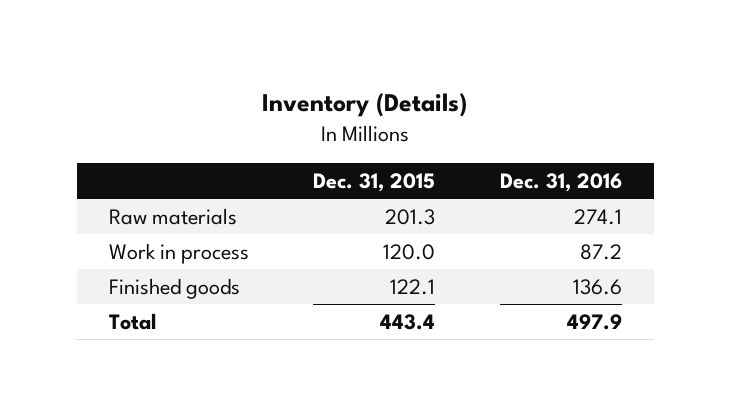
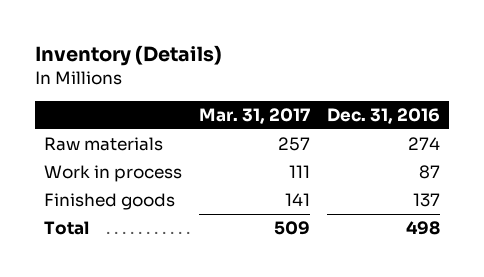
- | Dec. 31, 2015 | Dec. 31, 2016
+ | Mar. 31, 2017 | Dec. 31, 2016
- Raw materials | 201.3 | 274.1
- Work in process | 120.0 | 87.2
- Finished goods | 122.1 | 136.6
- Total | 443.4 | 497.9
+ Raw materials | 257 | 274
+ Work in process | 111 | 87
+ Finished goods | 141 | 137
+ Total | 509 | 498

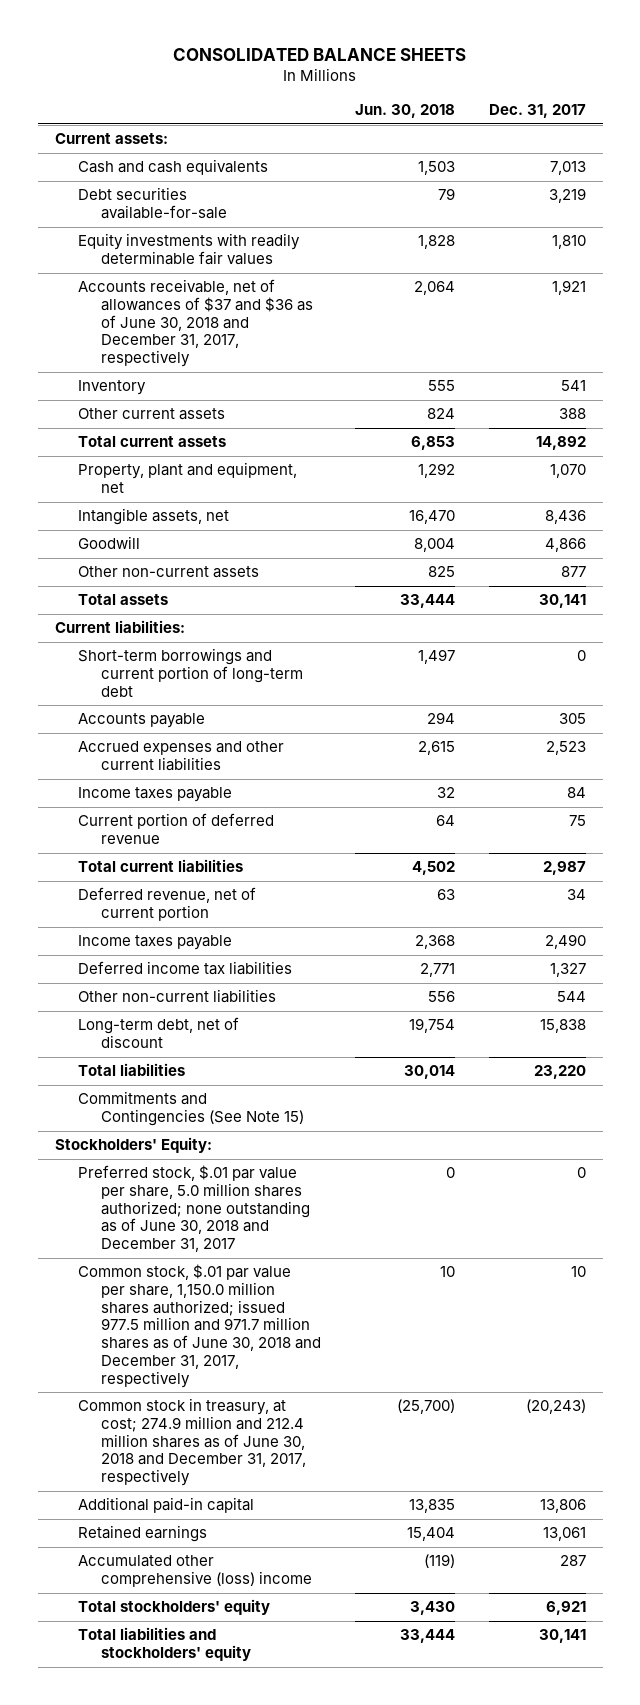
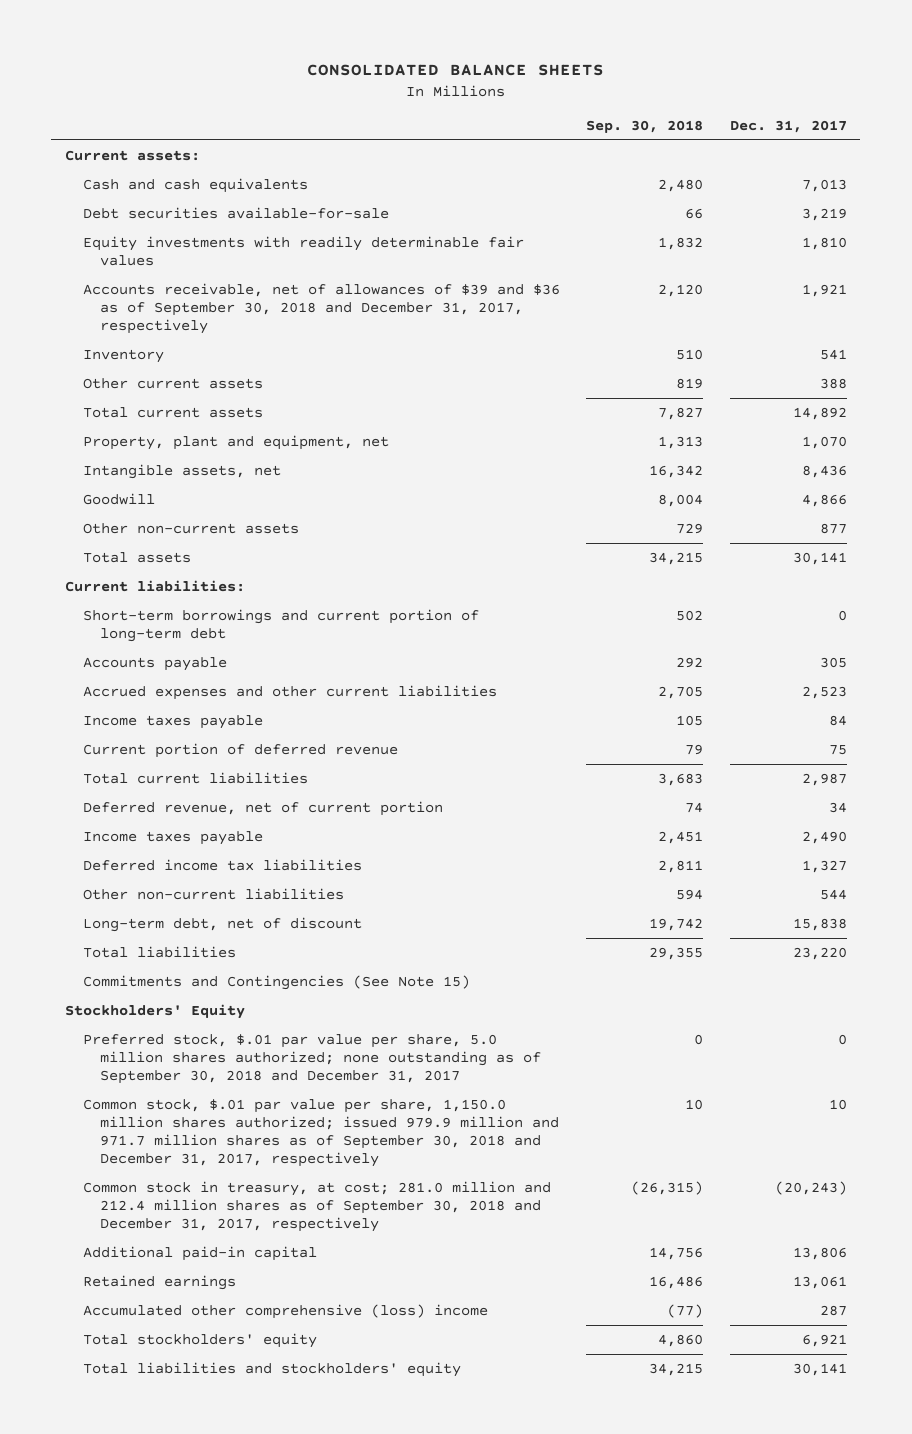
- | Jun. 30, 2018 | Dec. 31, 2017
+ | Sep. 30, 2018 | Dec. 31, 2017
- Accounts receivable, net of allowances of $37 and $36 as of June 30, 2018 and December 31, 2017, respectively | 2,064 | 1,921
+ Accounts receivable, net of allowances of $39 and $36 as of September 30, 2018 and December 31, 2017, respectively | 2,120 | 1,921
- Stockholders' Equity:
- Preferred stock, $.01 par value per share, 5.0 million shares authorized; none outstanding as of June 30, 2018 and December 31, 2017 | 0 | 0
- Common stock, $.01 par value per share, 1,150.0 million shares authorized; issued 977.5 million and 971.7 million shares as of June 30, 2018 and December 31, 2017, respectively | 10 | 10
- Common stock in treasury, at cost; 274.9 million and 212.4 million shares as of June 30, 2018 and December 31, 2017, respectively | (25,700) | (20,243)
+ Stockholders' Equity
+ Preferred stock, $.01 par value per share, 5.0 million shares authorized; none outstanding as of September 30, 2018 and December 31, 2017 | 0 | 0
+ Common stock, $.01 par value per share, 1,150.0 million shares authorized; issued 979.9 million and 971.7 million shares as of September 30, 2018 and December 31, 2017, respectively | 10 | 10
+ Common stock in treasury, at cost; 281.0 million and 212.4 million shares as of September 30, 2018 and December 31, 2017, respectively | (26,315) | (20,243)

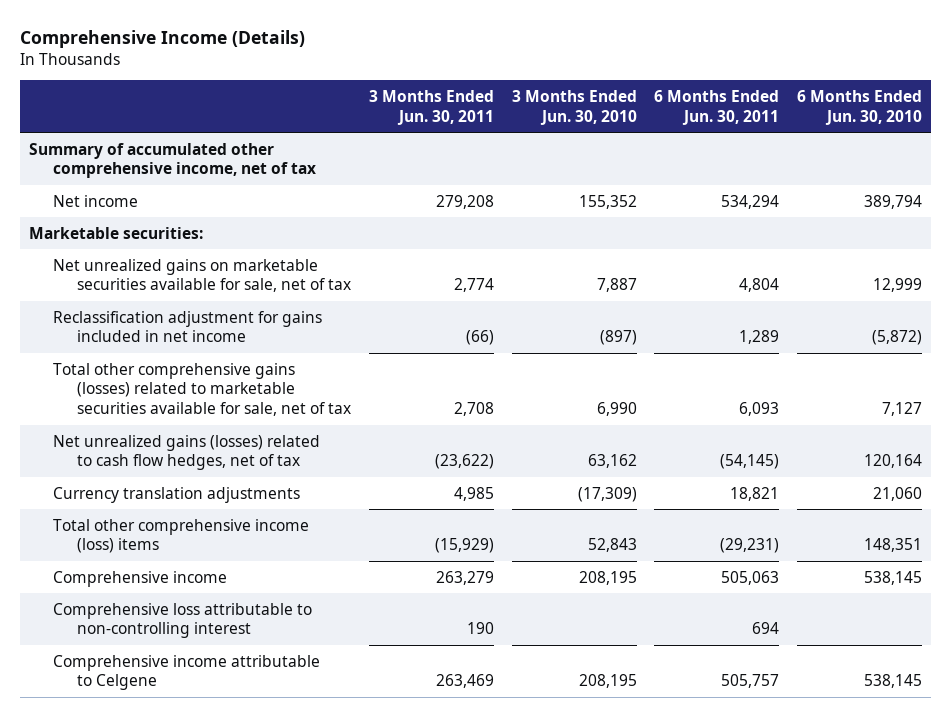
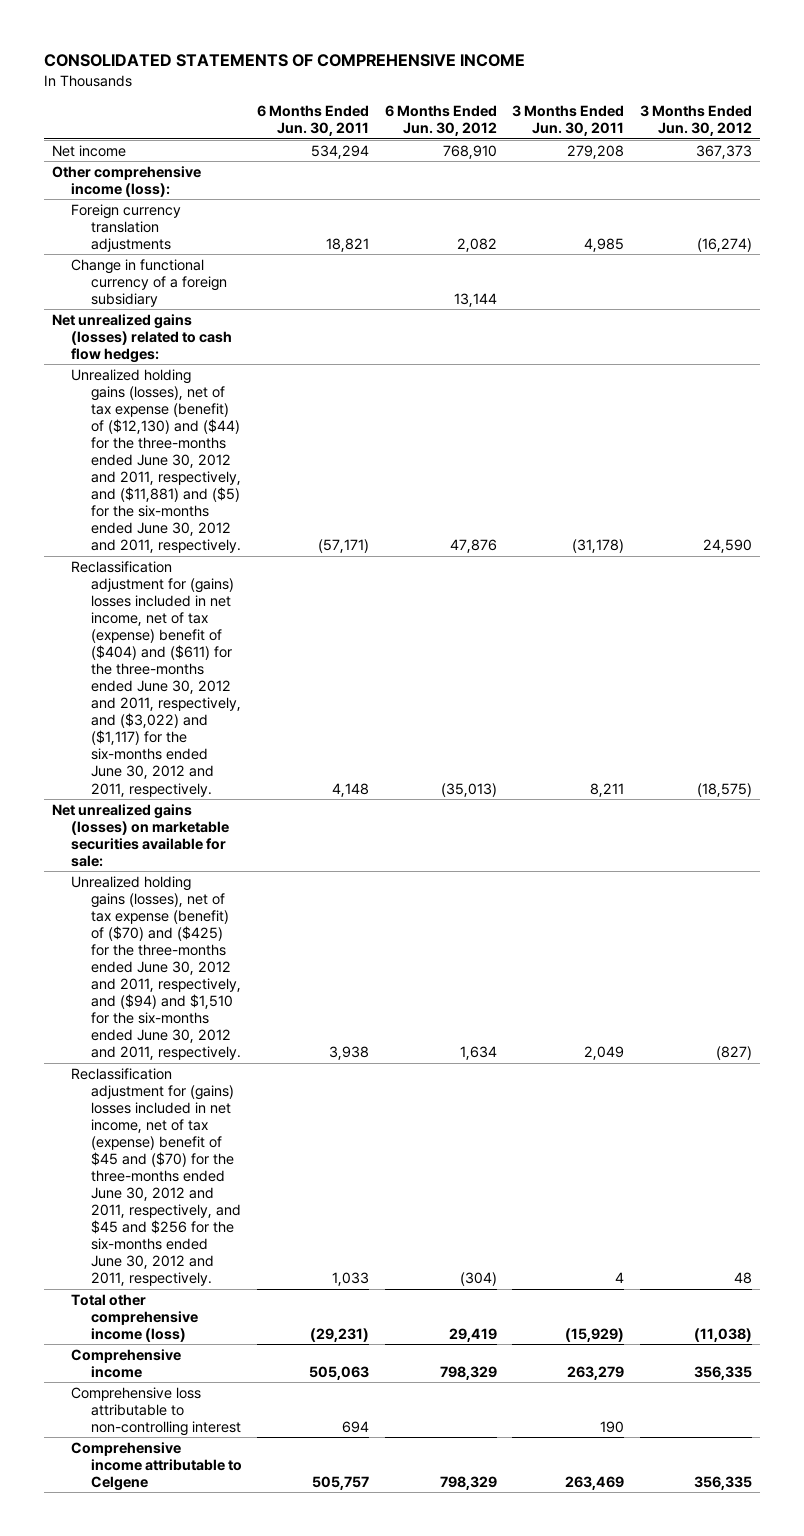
- Comprehensive Income (Details)
+ CONSOLIDATED STATEMENTS OF COMPREHENSIVE INCOME
- | 3 Months Ended Jun. 30, 2011 | 3 Months Ended Jun. 30, 2010 | 6 Months Ended Jun. 30, 2011 | 6 Months Ended Jun. 30, 2010
+ | 6 Months Ended Jun. 30, 2011 | 6 Months Ended Jun. 30, 2012 | 3 Months Ended Jun. 30, 2011 | 3 Months Ended Jun. 30, 2012
- Summary of accumulated other comprehensive income, net of tax
- Marketable securities:
- Net unrealized gains on marketable securities available for sale, net of tax | 2,774 | 7,887 | 4,804 | 12,999
- Reclassification adjustment for gains included in net income | (66) | (897) | 1,289 | (5,872)
- Total other comprehensive gains (losses) related to marketable securities available for sale, net of tax | 2,708 | 6,990 | 6,093 | 7,127
- Net unrealized gains (losses) related to cash flow hedges, net of tax | (23,622) | 63,162 | (54,145) | 120,164
- Currency translation adjustments | 4,985 | (17,309) | 18,821 | 21,060
- Total other comprehensive income (loss) items | (15,929) | 52,843 | (29,231) | 148,351
+ Other comprehensive income (loss):
+ Foreign currency translation adjustments | 18,821 | 2,082 | 4,985 | (16,274)
+ Change in functional currency of a foreign subsidiary | | 13,144 | |
+ Net unrealized gains (losses) related to cash flow hedges:
+ Unrealized holding gains (losses), net of tax expense (benefit) of ($12,130) and ($44) for the three-months ended June 30, 2012 and 2011, respectively, and ($11,881) and ($5) for the six-months ended June 30, 2012 and 2011, respectively. | (57,171) | 47,876 | (31,178) | 24,590
+ Reclassification adjustment for (gains) losses included in net income, net of tax (expense) benefit of ($404) and ($611) for the three-months ended June 30, 2012 and 2011, respectively, and ($3,022) and ($1,117) for the six-months ended June 30, 2012 and 2011, respectively. | 4,148 | (35,013) | 8,211 | (18,575)
+ Net unrealized gains (losses) on marketable securities available for sale:
+ Unrealized holding gains (losses), net of tax expense (benefit) of ($70) and ($425) for the three-months ended June 30, 2012 and 2011, respectively, and ($94) and $1,510 for the six-months ended June 30, 2012 and 2011, respectively. | 3,938 | 1,634 | 2,049 | (827)
+ Reclassification adjustment for (gains) losses included in net income, net of tax (expense) benefit of $45 and ($70) for the three-months ended June 30, 2012 and 2011, respectively, and $45 and $256 for the six-months ended June 30, 2012 and 2011, respectively. | 1,033 | (304) | 4 | 48
+ Total other comprehensive income (loss) | (29,231) | 29,419 | (15,929) | (11,038)

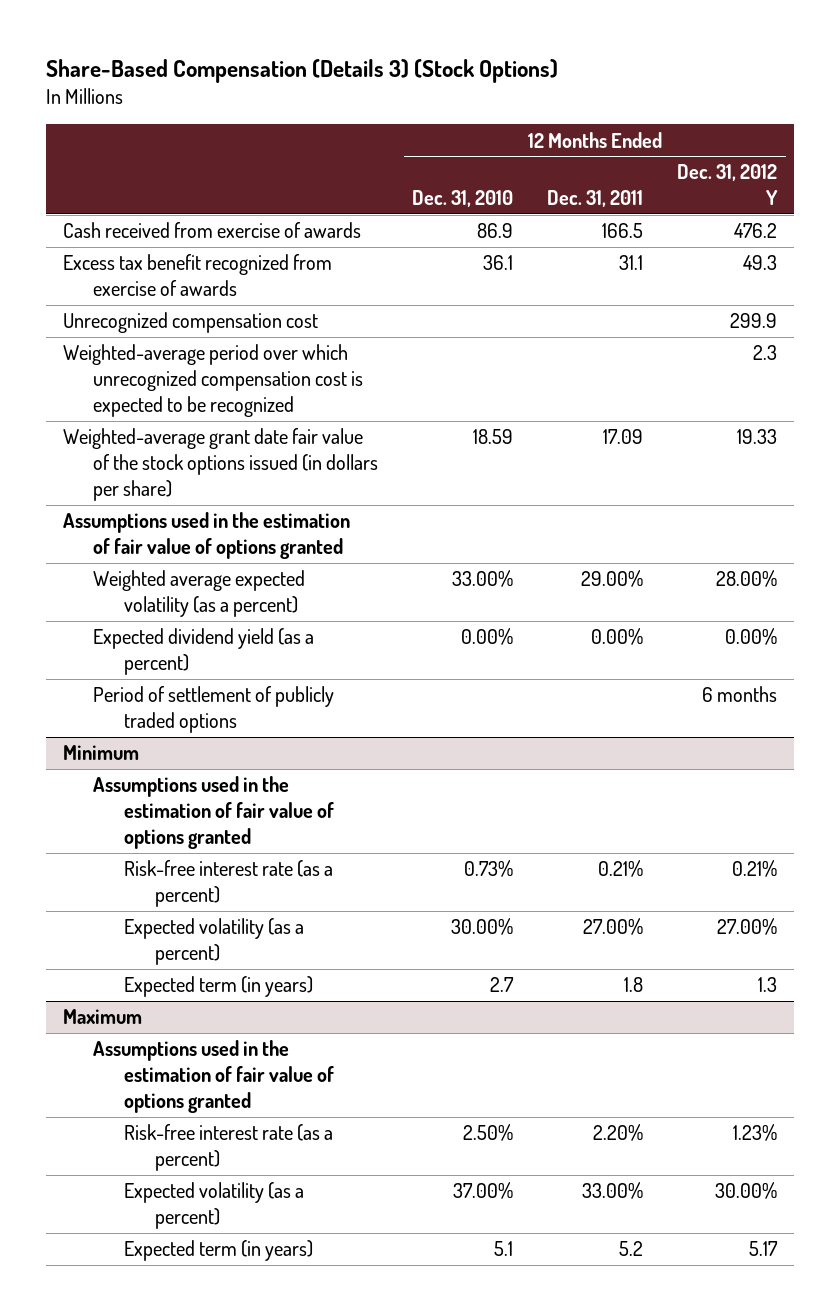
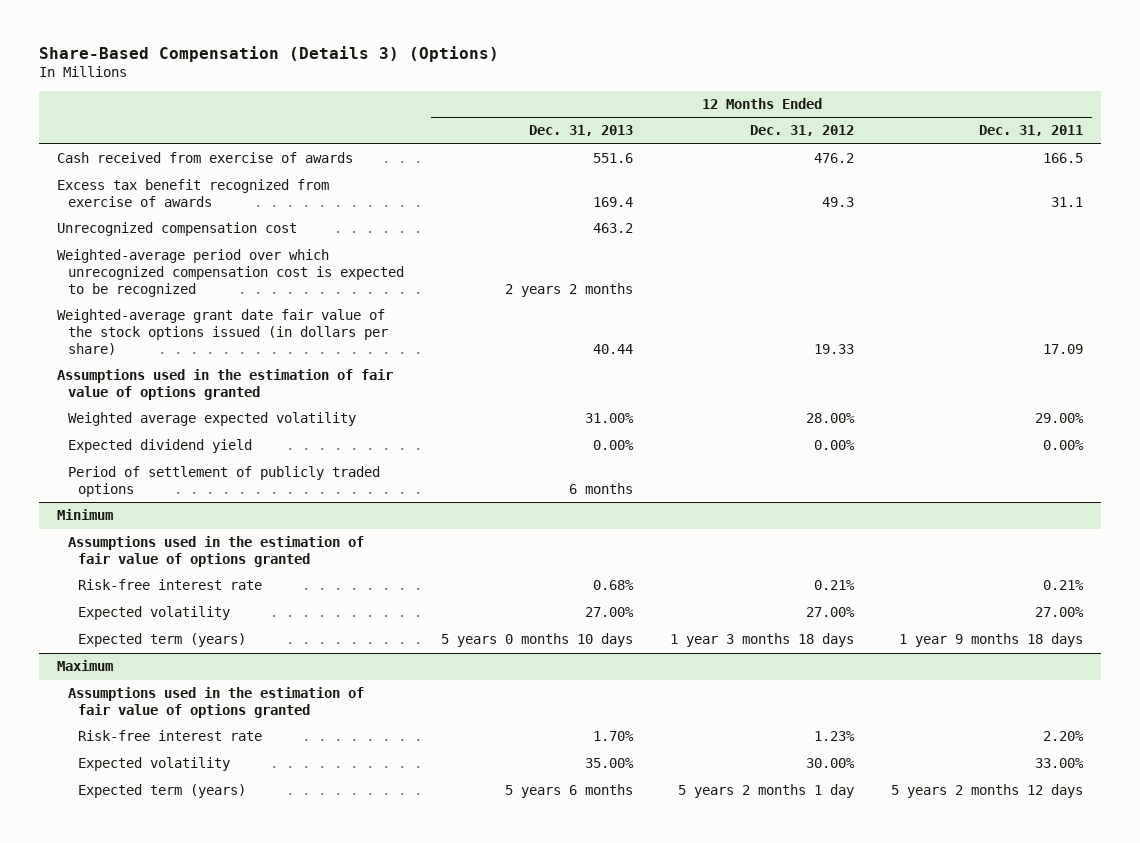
- Share-Based Compensation (Details 3) (Stock Options)
+ Share-Based Compensation (Details 3) (Options)
- | 12 Months Ended Dec. 31, 2010 | 12 Months Ended Dec. 31, 2011 | 12 Months Ended Dec. 31, 2012 Y
+ | 12 Months Ended Dec. 31, 2013 | 12 Months Ended Dec. 31, 2012 | 12 Months Ended Dec. 31, 2011
- Weighted average expected volatility (as a percent) | 33.00% | 29.00% | 28.00%
- Expected dividend yield (as a percent) | 0.00% | 0.00% | 0.00%
+ Weighted average expected volatility | 31.00% | 28.00% | 29.00%
+ Expected dividend yield | 0.00% | 0.00% | 0.00%
@ Minimum
- Risk-free interest rate (as a percent) | 0.73% | 0.21% | 0.21%
- Expected volatility (as a percent) | 30.00% | 27.00% | 27.00%
- Expected term (in years) | 2.7 | 1.8 | 1.3
+ Risk-free interest rate | 0.68% | 0.21% | 0.21%
+ Expected volatility | 27.00% | 27.00% | 27.00%
+ Expected term (years) | 5 years 0 months 10 days | 1 year 3 months 18 days | 1 year 9 months 18 days
@ Maximum
- Risk-free interest rate (as a percent) | 2.50% | 2.20% | 1.23%
- Expected volatility (as a percent) | 37.00% | 33.00% | 30.00%
- Expected term (in years) | 5.1 | 5.2 | 5.17
+ Risk-free interest rate | 1.70% | 1.23% | 2.20%
+ Expected volatility | 35.00% | 30.00% | 33.00%
+ Expected term (years) | 5 years 6 months | 5 years 2 months 1 day | 5 years 2 months 12 days

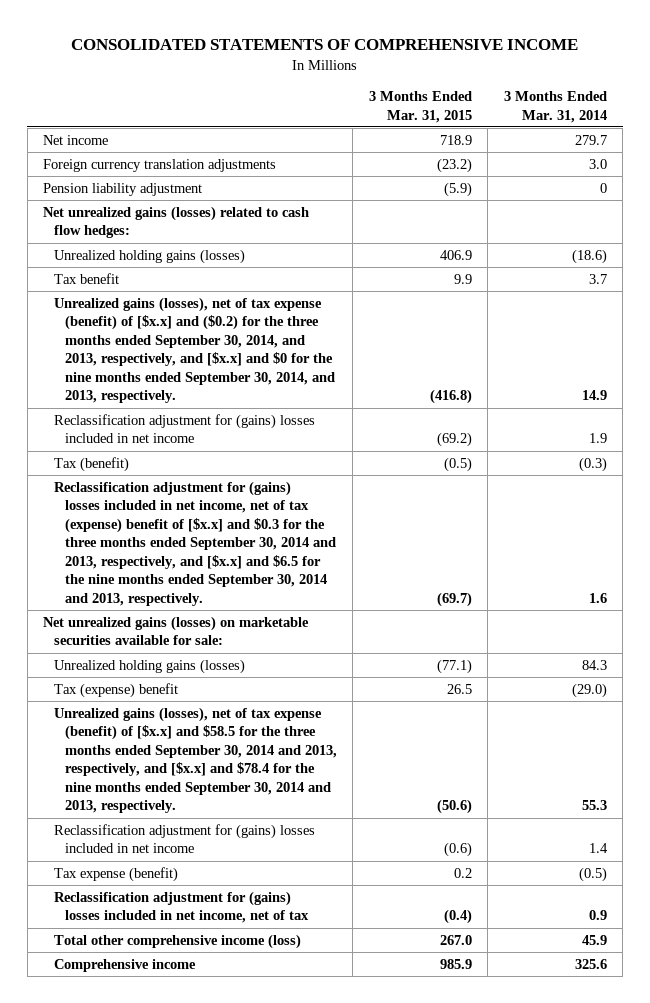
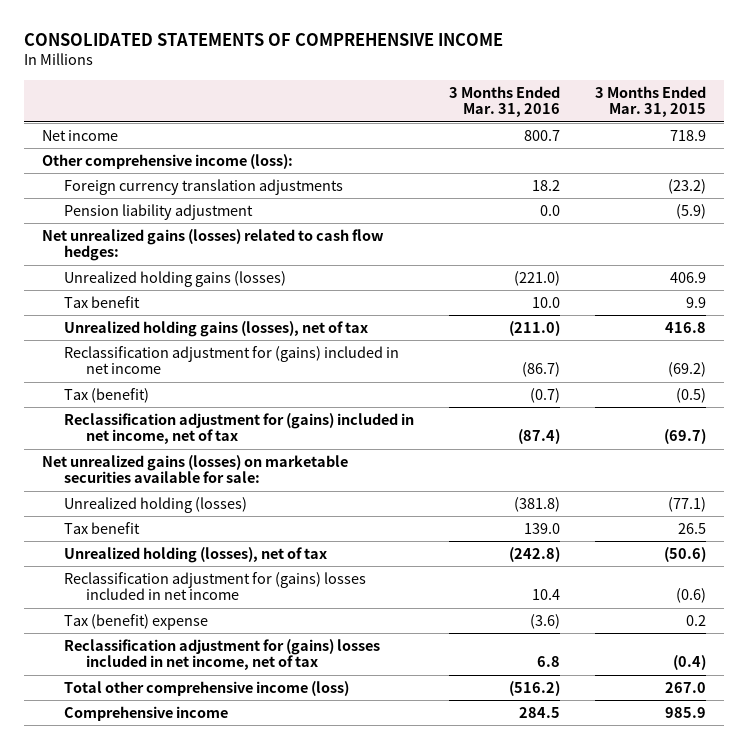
- | 3 Months Ended Mar. 31, 2015 | 3 Months Ended Mar. 31, 2014
+ | 3 Months Ended Mar. 31, 2016 | 3 Months Ended Mar. 31, 2015
+ Other comprehensive income (loss):
- Unrealized gains (losses), net of tax expense (benefit) of [$x.x] and ($0.2) for the three months ended September 30, 2014, and 2013, respectively, and [$x.x] and $0 for the nine months ended September 30, 2014, and 2013, respectively. | (416.8) | 14.9
- Reclassification adjustment for (gains) losses included in net income | (69.2) | 1.9
+ Unrealized holding gains (losses), net of tax | (211.0) | 416.8
+ Reclassification adjustment for (gains) included in net income | (86.7) | (69.2)
- Reclassification adjustment for (gains) losses included in net income, net of tax (expense) benefit of [$x.x] and $0.3 for the three months ended September 30, 2014 and 2013, respectively, and [$x.x] and $6.5 for the nine months ended September 30, 2014 and 2013, respectively. | (69.7) | 1.6
+ Reclassification adjustment for (gains) included in net income, net of tax | (87.4) | (69.7)
- Unrealized holding gains (losses) | (77.1) | 84.3
- Tax (expense) benefit | 26.5 | (29.0)
- Unrealized gains (losses), net of tax expense (benefit) of [$x.x] and $58.5 for the three months ended September 30, 2014 and 2013, respectively, and [$x.x] and $78.4 for the nine months ended September 30, 2014 and 2013, respectively. | (50.6) | 55.3
+ Unrealized holding (losses) | (381.8) | (77.1)
+ Tax benefit | 139.0 | 26.5
+ Unrealized holding (losses), net of tax | (242.8) | (50.6)
- Tax expense (benefit) | 0.2 | (0.5)
+ Tax (benefit) expense | (3.6) | 0.2

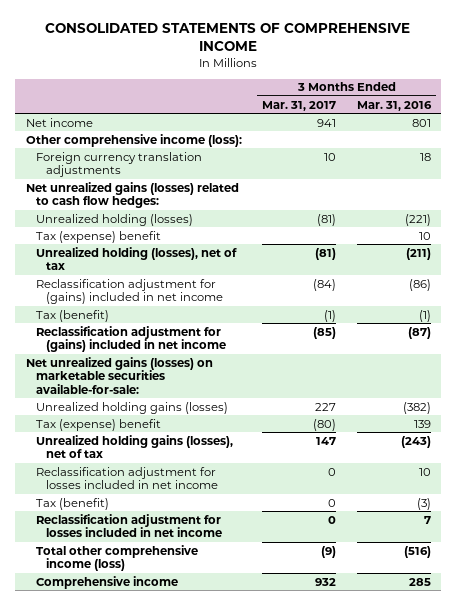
- | 3 Months Ended Mar. 31, 2016 | 3 Months Ended Mar. 31, 2015
+ | 3 Months Ended Mar. 31, 2017 | 3 Months Ended Mar. 31, 2016
- Net income | 800.7 | 718.9
+ Net income | 941 | 801
- Foreign currency translation adjustments | 18.2 | (23.2)
- Pension liability adjustment | 0.0 | (5.9)
+ Foreign currency translation adjustments | 10 | 18
- Unrealized holding gains (losses) | (221.0) | 406.9
- Tax benefit | 10.0 | 9.9
- Unrealized holding gains (losses), net of tax | (211.0) | 416.8
- Reclassification adjustment for (gains) included in net income | (86.7) | (69.2)
- Tax (benefit) | (0.7) | (0.5)
- Reclassification adjustment for (gains) included in net income, net of tax | (87.4) | (69.7)
- Net unrealized gains (losses) on marketable securities available for sale:
- Unrealized holding (losses) | (381.8) | (77.1)
- Tax benefit | 139.0 | 26.5
- Unrealized holding (losses), net of tax | (242.8) | (50.6)
- Reclassification adjustment for (gains) losses included in net income | 10.4 | (0.6)
- Tax (benefit) expense | (3.6) | 0.2
- Reclassification adjustment for (gains) losses included in net income, net of tax | 6.8 | (0.4)
- Total other comprehensive income (loss) | (516.2) | 267.0
- Comprehensive income | 284.5 | 985.9
+ Unrealized holding (losses) | (81) | (221)
+ Tax (expense) benefit | | 10
+ Unrealized holding (losses), net of tax | (81) | (211)
+ Reclassification adjustment for (gains) included in net income | (84) | (86)
+ Tax (benefit) | (1) | (1)
+ Reclassification adjustment for (gains) included in net income | (85) | (87)
+ Net unrealized gains (losses) on marketable securities available-for-sale:
+ Unrealized holding gains (losses) | 227 | (382)
+ Tax (expense) benefit | (80) | 139
+ Unrealized holding gains (losses), net of tax | 147 | (243)
+ Reclassification adjustment for losses included in net income | 0 | 10
+ Tax (benefit) | 0 | (3)
+ Reclassification adjustment for losses included in net income | 0 | 7
+ Total other comprehensive income (loss) | (9) | (516)
+ Comprehensive income | 932 | 285

